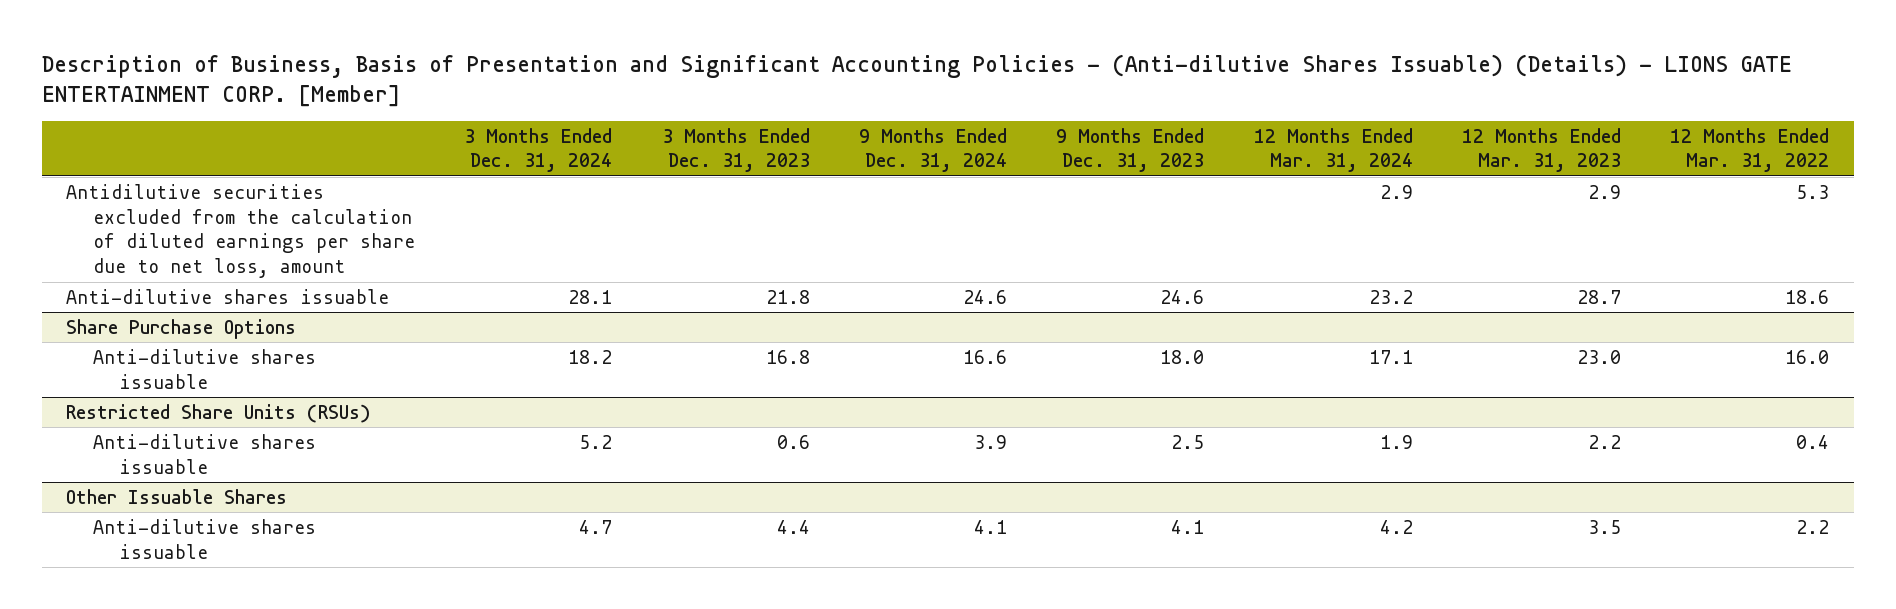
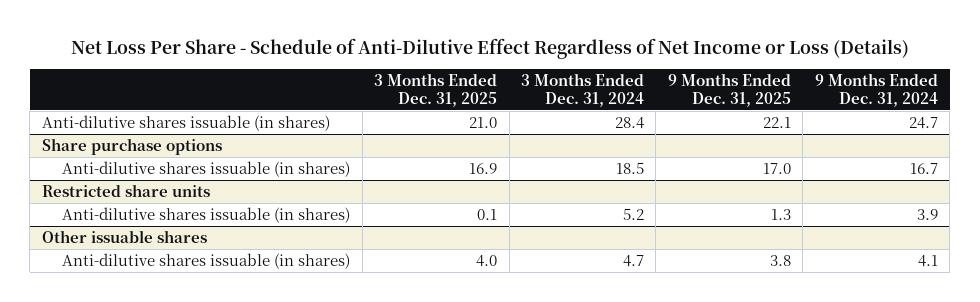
- Description of Business, Basis of Presentation and Significant Accounting Policies - (Anti-dilutive Shares Issuable) (Details) - LIONS GATE ENTERTAINMENT CORP. [Member]
+ Net Loss Per Share - Schedule of Anti-Dilutive Effect Regardless of Net Income or Loss (Details)
- | 3 Months Ended Dec. 31, 2024 | 3 Months Ended Dec. 31, 2023 | 9 Months Ended Dec. 31, 2024 | 9 Months Ended Dec. 31, 2023 | 12 Months Ended Mar. 31, 2024 | 12 Months Ended Mar. 31, 2023 | 12 Months Ended Mar. 31, 2022
+ | 3 Months Ended Dec. 31, 2025 | 3 Months Ended Dec. 31, 2024 | 9 Months Ended Dec. 31, 2025 | 9 Months Ended Dec. 31, 2024
- Antidilutive securities excluded from the calculation of diluted earnings per share due to net loss, amount | | | | | 2.9 | 2.9 | 5.3
- Anti-dilutive shares issuable | 28.1 | 21.8 | 24.6 | 24.6 | 23.2 | 28.7 | 18.6
- Share Purchase Options
- Anti-dilutive shares issuable | 18.2 | 16.8 | 16.6 | 18.0 | 17.1 | 23.0 | 16.0
- Restricted Share Units (RSUs)
- Anti-dilutive shares issuable | 5.2 | 0.6 | 3.9 | 2.5 | 1.9 | 2.2 | 0.4
- Other Issuable Shares
- Anti-dilutive shares issuable | 4.7 | 4.4 | 4.1 | 4.1 | 4.2 | 3.5 | 2.2
+ Anti-dilutive shares issuable (in shares) | 21.0 | 28.4 | 22.1 | 24.7
+ Share purchase options
+ Anti-dilutive shares issuable (in shares) | 16.9 | 18.5 | 17.0 | 16.7
+ Restricted share units
+ Anti-dilutive shares issuable (in shares) | 0.1 | 5.2 | 1.3 | 3.9
+ Other issuable shares
+ Anti-dilutive shares issuable (in shares) | 4.0 | 4.7 | 3.8 | 4.1

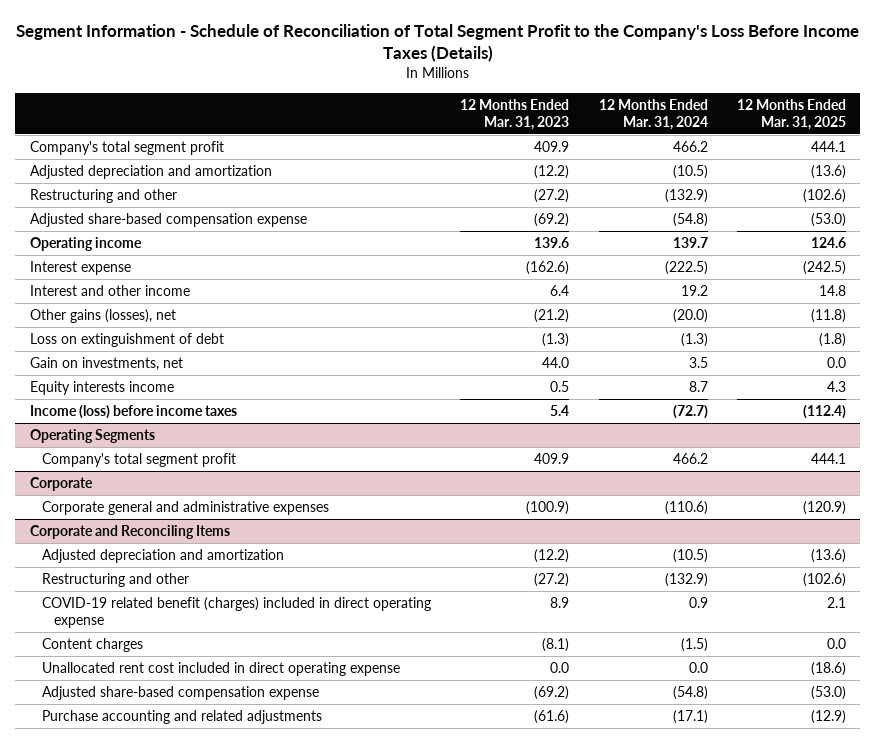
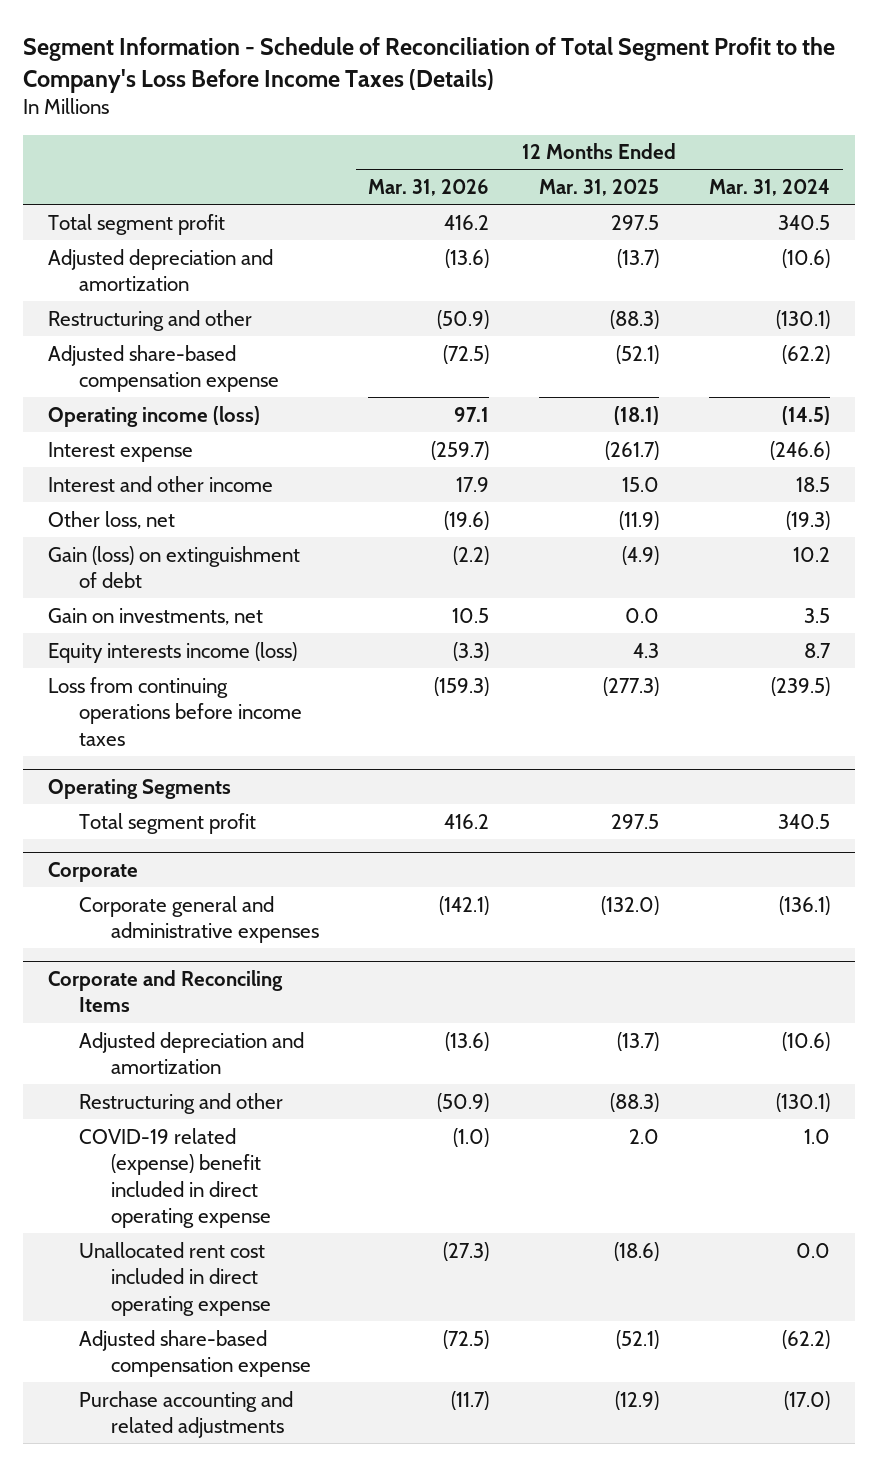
- | 12 Months Ended Mar. 31, 2023 | 12 Months Ended Mar. 31, 2024 | 12 Months Ended Mar. 31, 2025
+ | 12 Months Ended Mar. 31, 2026 | 12 Months Ended Mar. 31, 2025 | 12 Months Ended Mar. 31, 2024
- Company's total segment profit | 409.9 | 466.2 | 444.1
- Adjusted depreciation and amortization | (12.2) | (10.5) | (13.6)
- Restructuring and other | (27.2) | (132.9) | (102.6)
- Adjusted share-based compensation expense | (69.2) | (54.8) | (53.0)
- Operating income | 139.6 | 139.7 | 124.6
- Interest expense | (162.6) | (222.5) | (242.5)
- Interest and other income | 6.4 | 19.2 | 14.8
- Other gains (losses), net | (21.2) | (20.0) | (11.8)
- Loss on extinguishment of debt | (1.3) | (1.3) | (1.8)
+ Total segment profit | 416.2 | 297.5 | 340.5
+ Adjusted depreciation and amortization | (13.6) | (13.7) | (10.6)
+ Restructuring and other | (50.9) | (88.3) | (130.1)
+ Adjusted share-based compensation expense | (72.5) | (52.1) | (62.2)
+ Operating income (loss) | 97.1 | (18.1) | (14.5)
+ Interest expense | (259.7) | (261.7) | (246.6)
+ Interest and other income | 17.9 | 15.0 | 18.5
+ Other loss, net | (19.6) | (11.9) | (19.3)
+ Gain (loss) on extinguishment of debt | (2.2) | (4.9) | 10.2
- Equity interests income | 0.5 | 8.7 | 4.3
- Income (loss) before income taxes | 5.4 | (72.7) | (112.4)
+ Equity interests income (loss) | (3.3) | 4.3 | 8.7
+ Loss from continuing operations before income taxes | (159.3) | (277.3) | (239.5)
@ Operating Segments
- Company's total segment profit | 409.9 | 466.2 | 444.1
+ Total segment profit | 416.2 | 297.5 | 340.5
@ Corporate
- Corporate general and administrative expenses | (100.9) | (110.6) | (120.9)
+ Corporate general and administrative expenses | (142.1) | (132.0) | (136.1)
@ Corporate and Reconciling Items
- Adjusted depreciation and amortization | (12.2) | (10.5) | (13.6)
- Restructuring and other | (27.2) | (132.9) | (102.6)
- COVID-19 related benefit (charges) included in direct operating expense | 8.9 | 0.9 | 2.1
- Content charges | (8.1) | (1.5) | 0.0
+ Adjusted depreciation and amortization | (13.6) | (13.7) | (10.6)
+ Restructuring and other | (50.9) | (88.3) | (130.1)
+ COVID-19 related (expense) benefit included in direct operating expense | (1.0) | 2.0 | 1.0
- Adjusted share-based compensation expense | (69.2) | (54.8) | (53.0)
- Purchase accounting and related adjustments | (61.6) | (17.1) | (12.9)
+ Adjusted share-based compensation expense | (72.5) | (52.1) | (62.2)
+ Purchase accounting and related adjustments | (11.7) | (12.9) | (17.0)

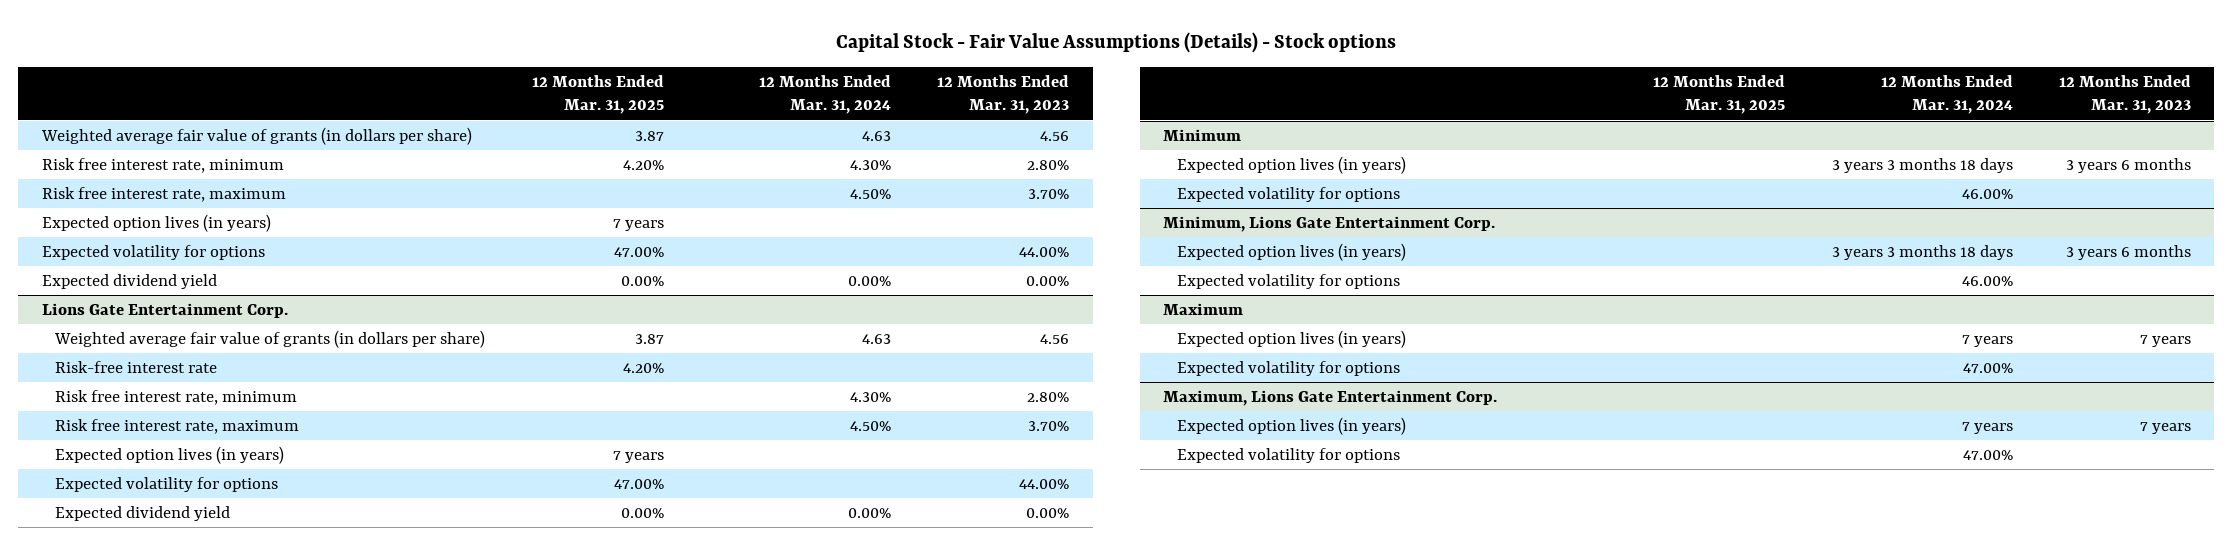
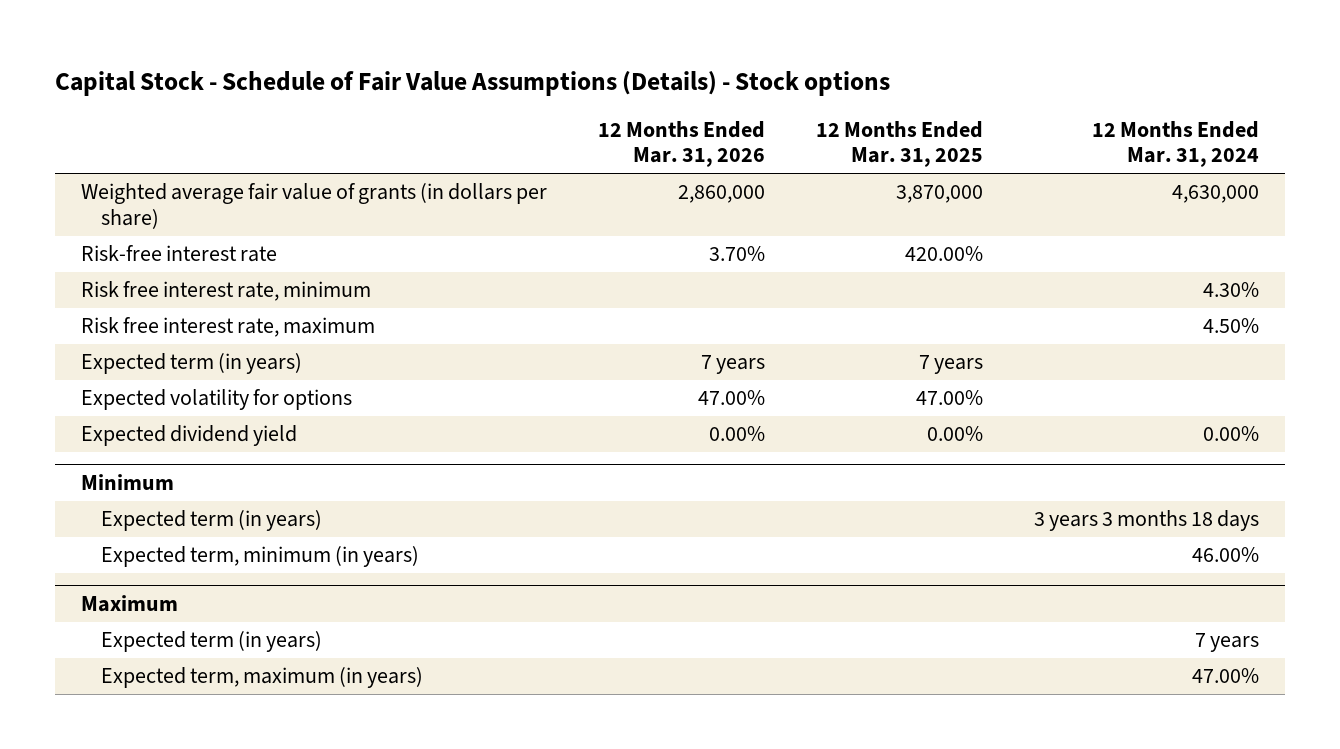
- Capital Stock - Fair Value Assumptions (Details) - Stock options
+ Capital Stock - Schedule of Fair Value Assumptions (Details) - Stock options
- | 12 Months Ended Mar. 31, 2025 | 12 Months Ended Mar. 31, 2024 | 12 Months Ended Mar. 31, 2023
+ | 12 Months Ended Mar. 31, 2026 | 12 Months Ended Mar. 31, 2025 | 12 Months Ended Mar. 31, 2024
- Weighted average fair value of grants (in dollars per share) | 3.87 | 4.63 | 4.56
- Risk free interest rate, minimum | 4.20% | 4.30% | 2.80%
- Risk free interest rate, maximum | | 4.50% | 3.70%
- Expected option lives (in years) | 7 years | |
- Expected volatility for options | 47.00% | | 44.00%
- Expected dividend yield | 0.00% | 0.00% | 0.00%
- Lions Gate Entertainment Corp.
- Weighted average fair value of grants (in dollars per share) | 3.87 | 4.63 | 4.56
- Risk-free interest rate | 4.20% | |
+ Weighted average fair value of grants (in dollars per share) | 2,860,000 | 3,870,000 | 4,630,000
+ Risk-free interest rate | 3.70% | 420.00% |
- Expected option lives (in years) | 7 years | |
+ Expected term (in years) | 7 years | 7 years |
@ Minimum
- Expected option lives (in years) | | 3 years 3 months 18 days | 3 years 6 months
- Expected volatility for options | | 46.00% |
- Minimum, Lions Gate Entertainment Corp.
- Expected option lives (in years) | | 3 years 3 months 18 days | 3 years 6 months
- Expected volatility for options | | 46.00% |
@ Minimum
+ Expected term (in years) | | | 3 years 3 months 18 days
+ Expected term, minimum (in years) | | | 46.00%
@ Maximum
- Expected option lives (in years) | | 7 years | 7 years
- Expected volatility for options | | 47.00% |
- Maximum, Lions Gate Entertainment Corp.
- Expected option lives (in years) | | 7 years | 7 years
- Expected volatility for options | | 47.00% |
@ Maximum
+ Expected term (in years) | | | 7 years
+ Expected term, maximum (in years) | | | 47.00%

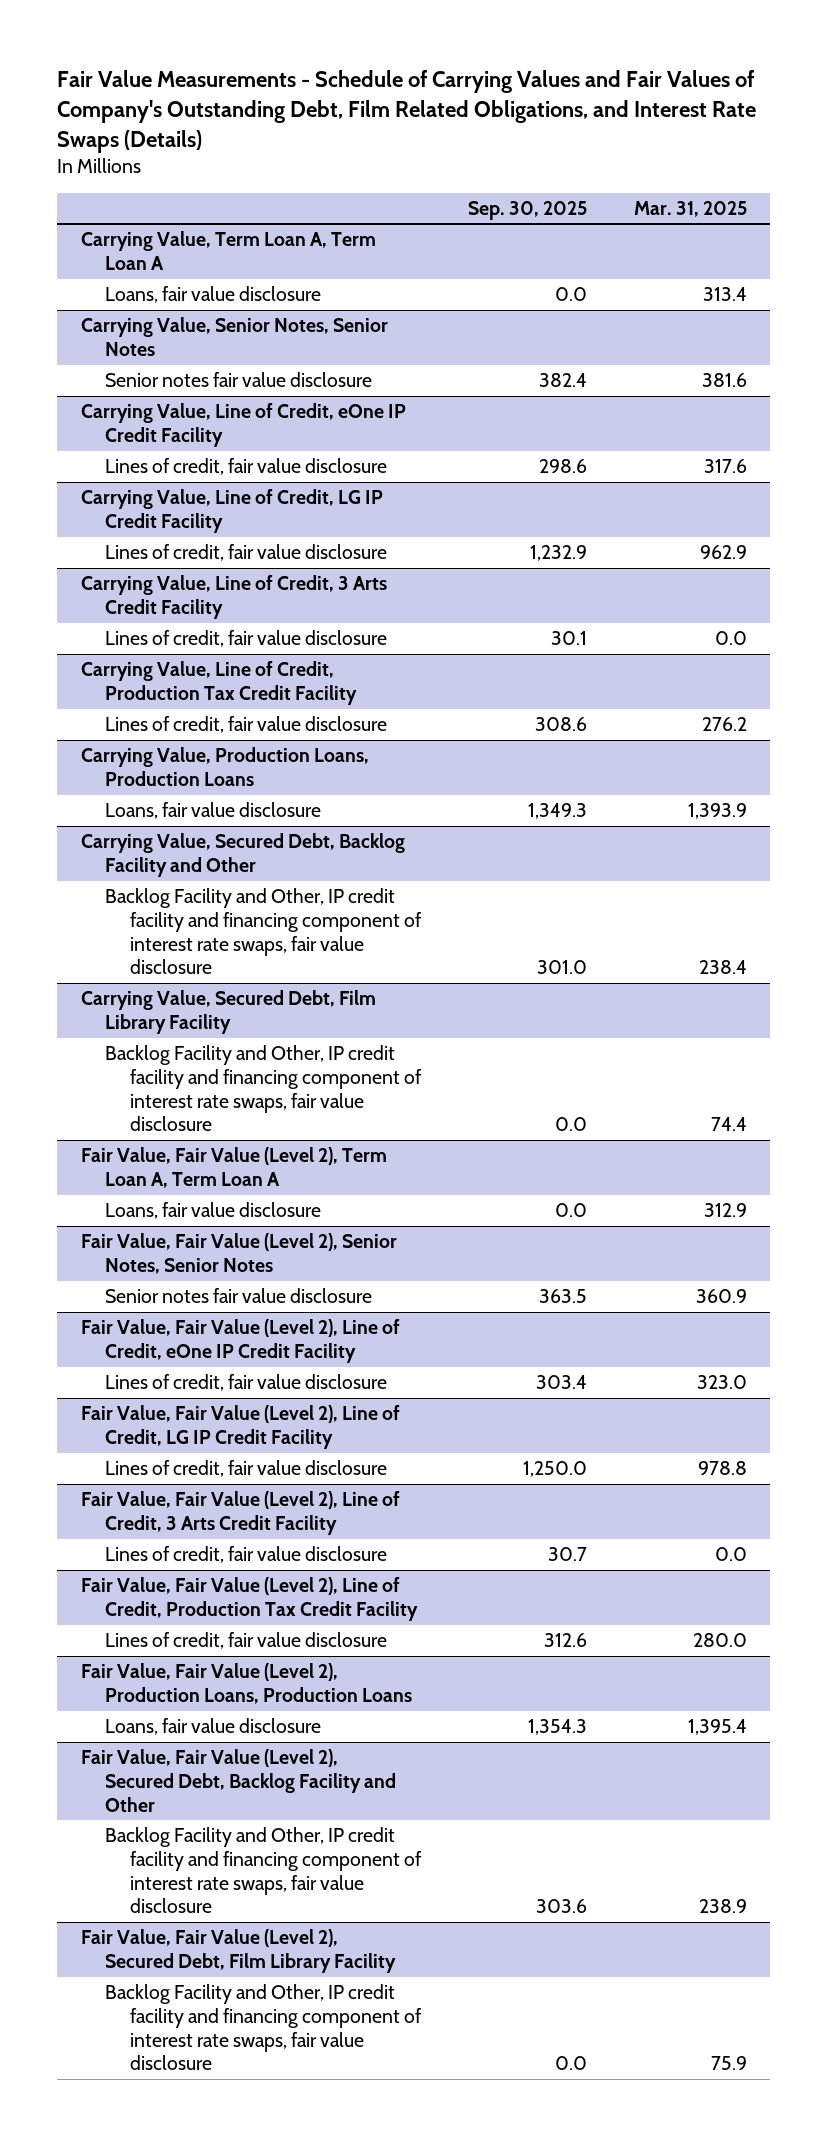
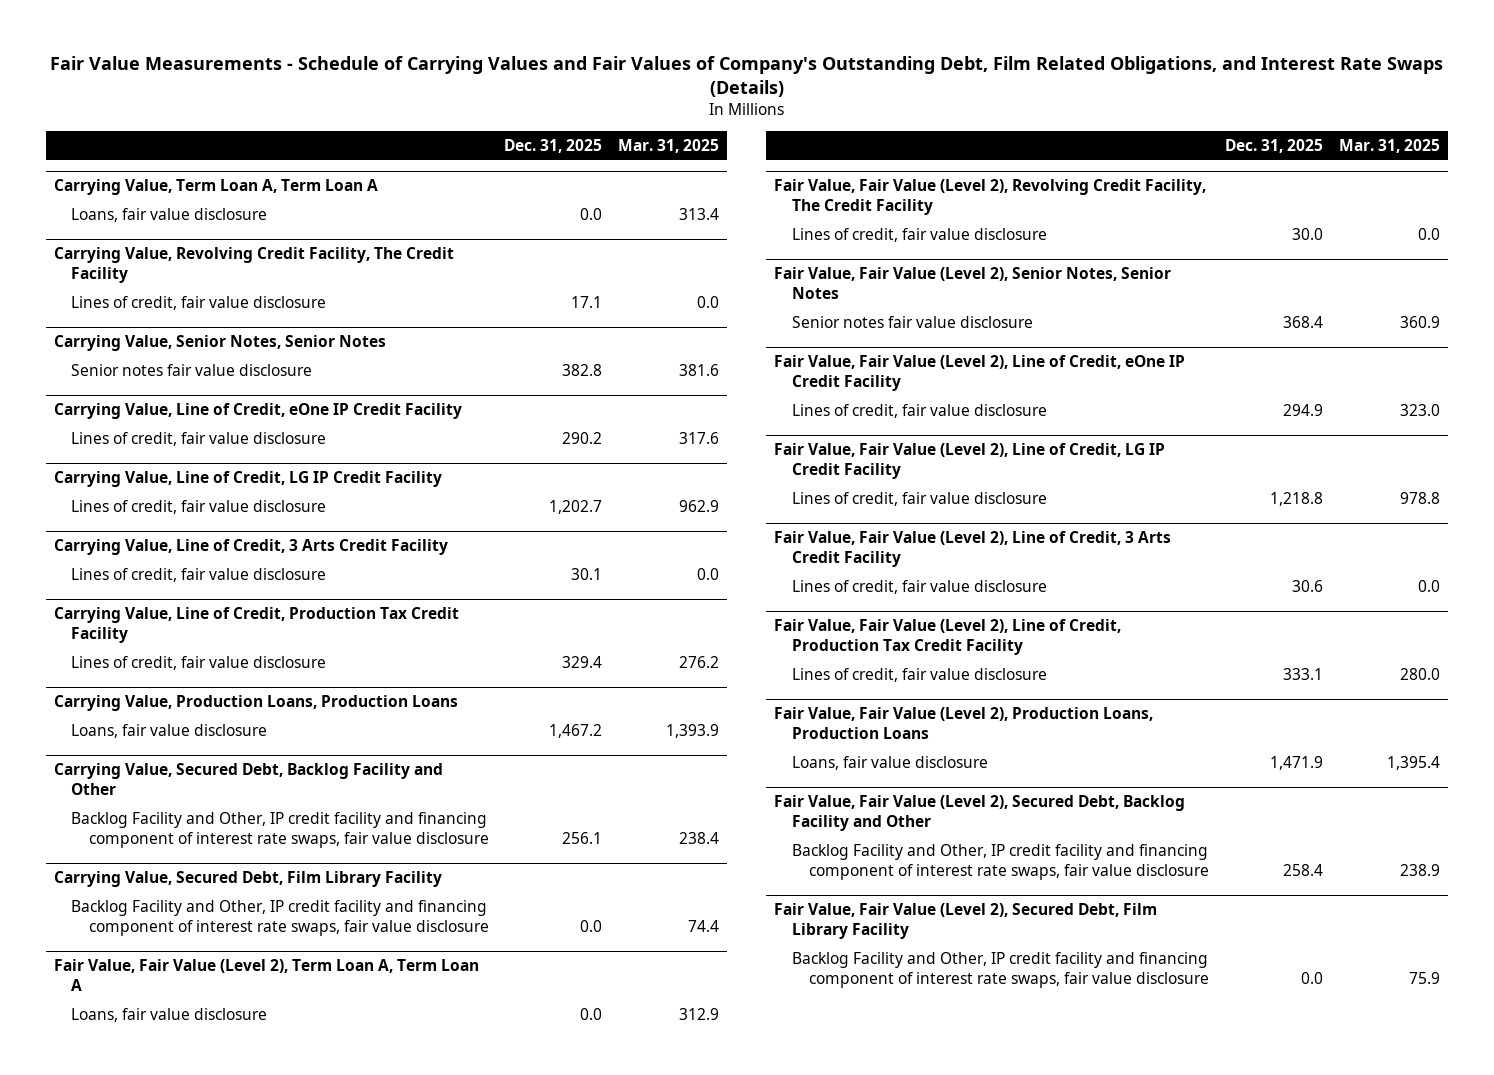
- | Sep. 30, 2025 | Mar. 31, 2025
+ | Dec. 31, 2025 | Mar. 31, 2025
+ Carrying Value, Revolving Credit Facility, The Credit Facility
+ Lines of credit, fair value disclosure | 17.1 | 0.0
+ Fair Value, Fair Value (Level 2), Revolving Credit Facility, The Credit Facility
+ Lines of credit, fair value disclosure | 30.0 | 0.0

